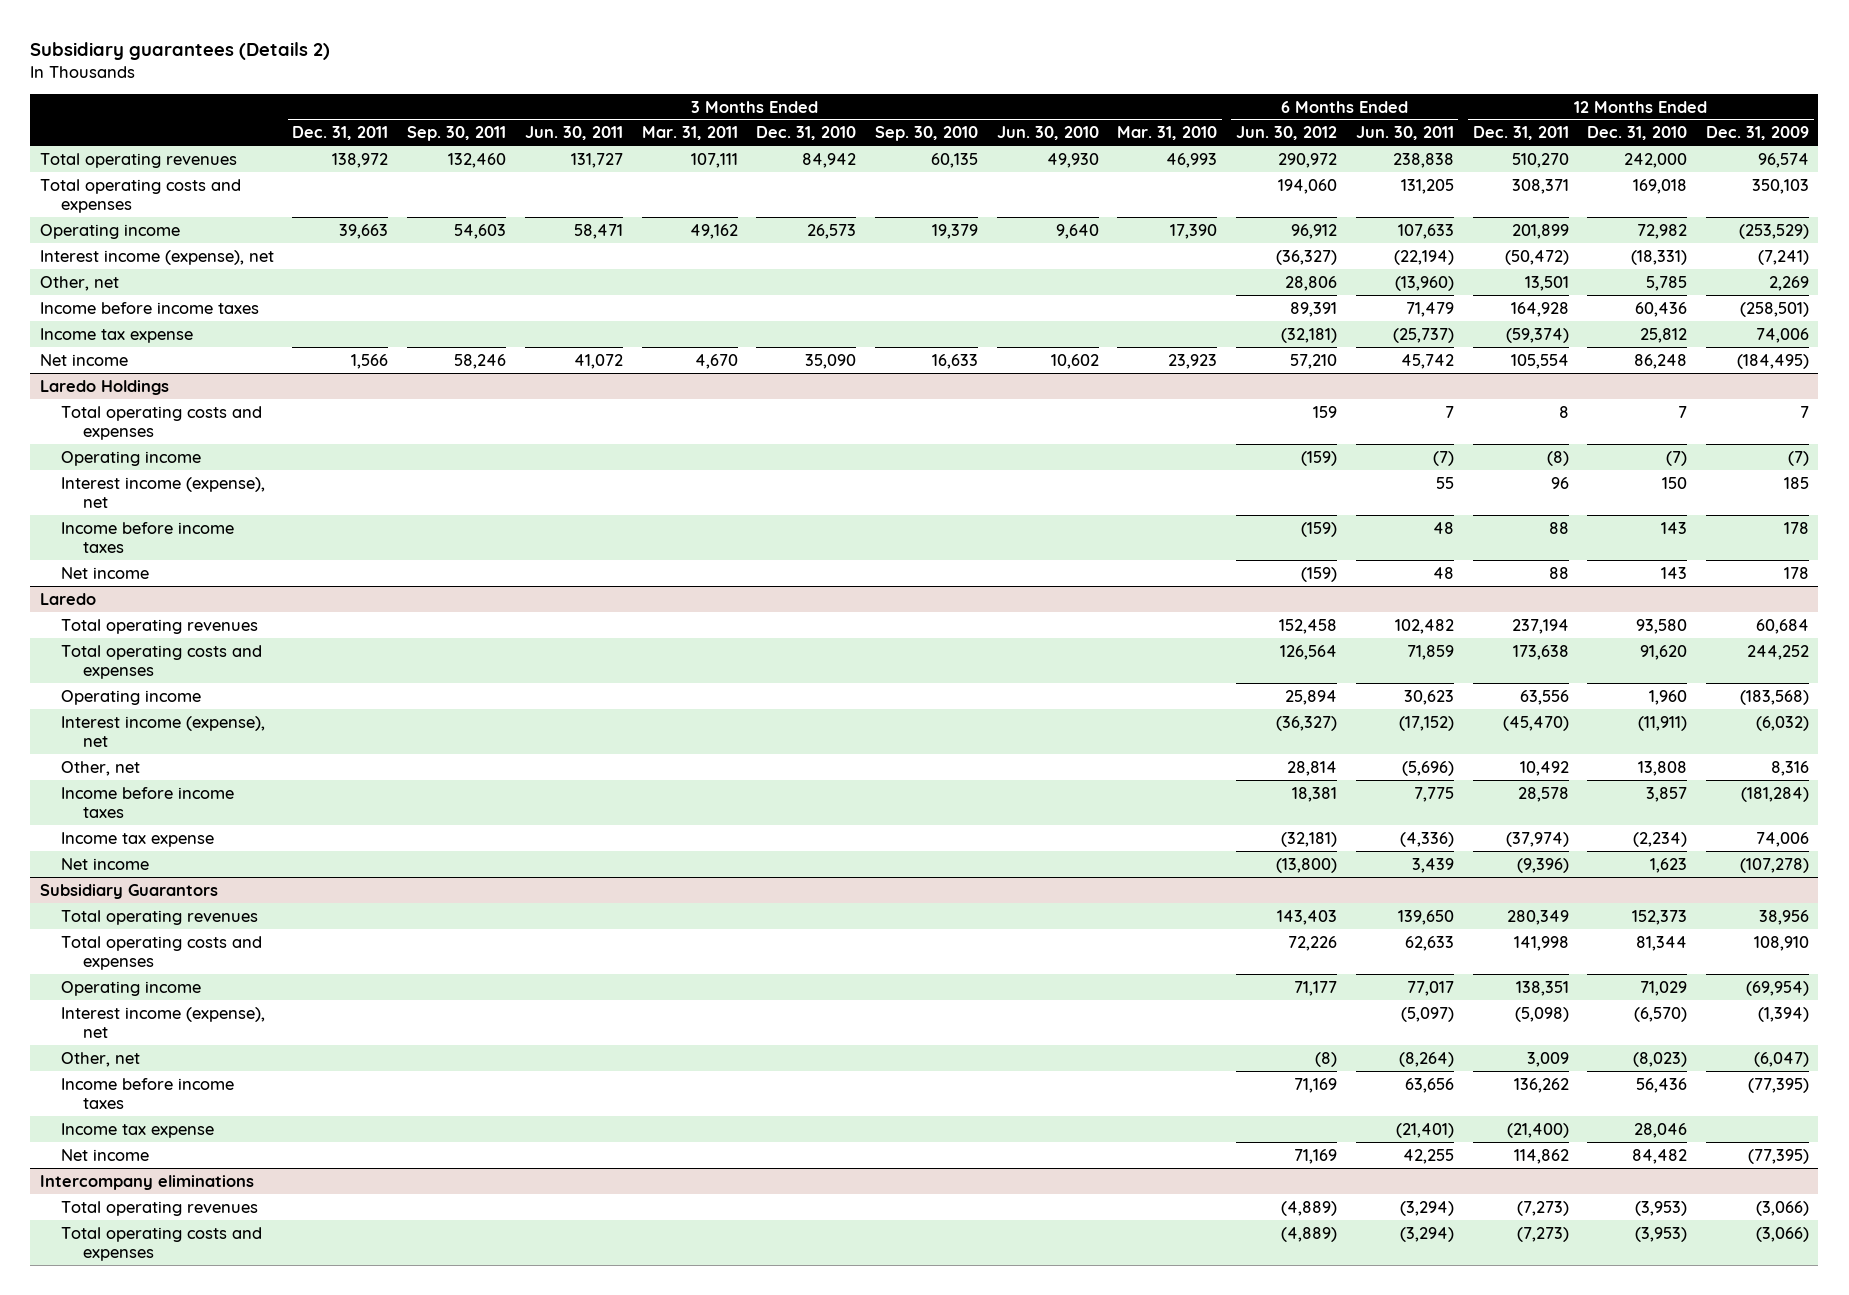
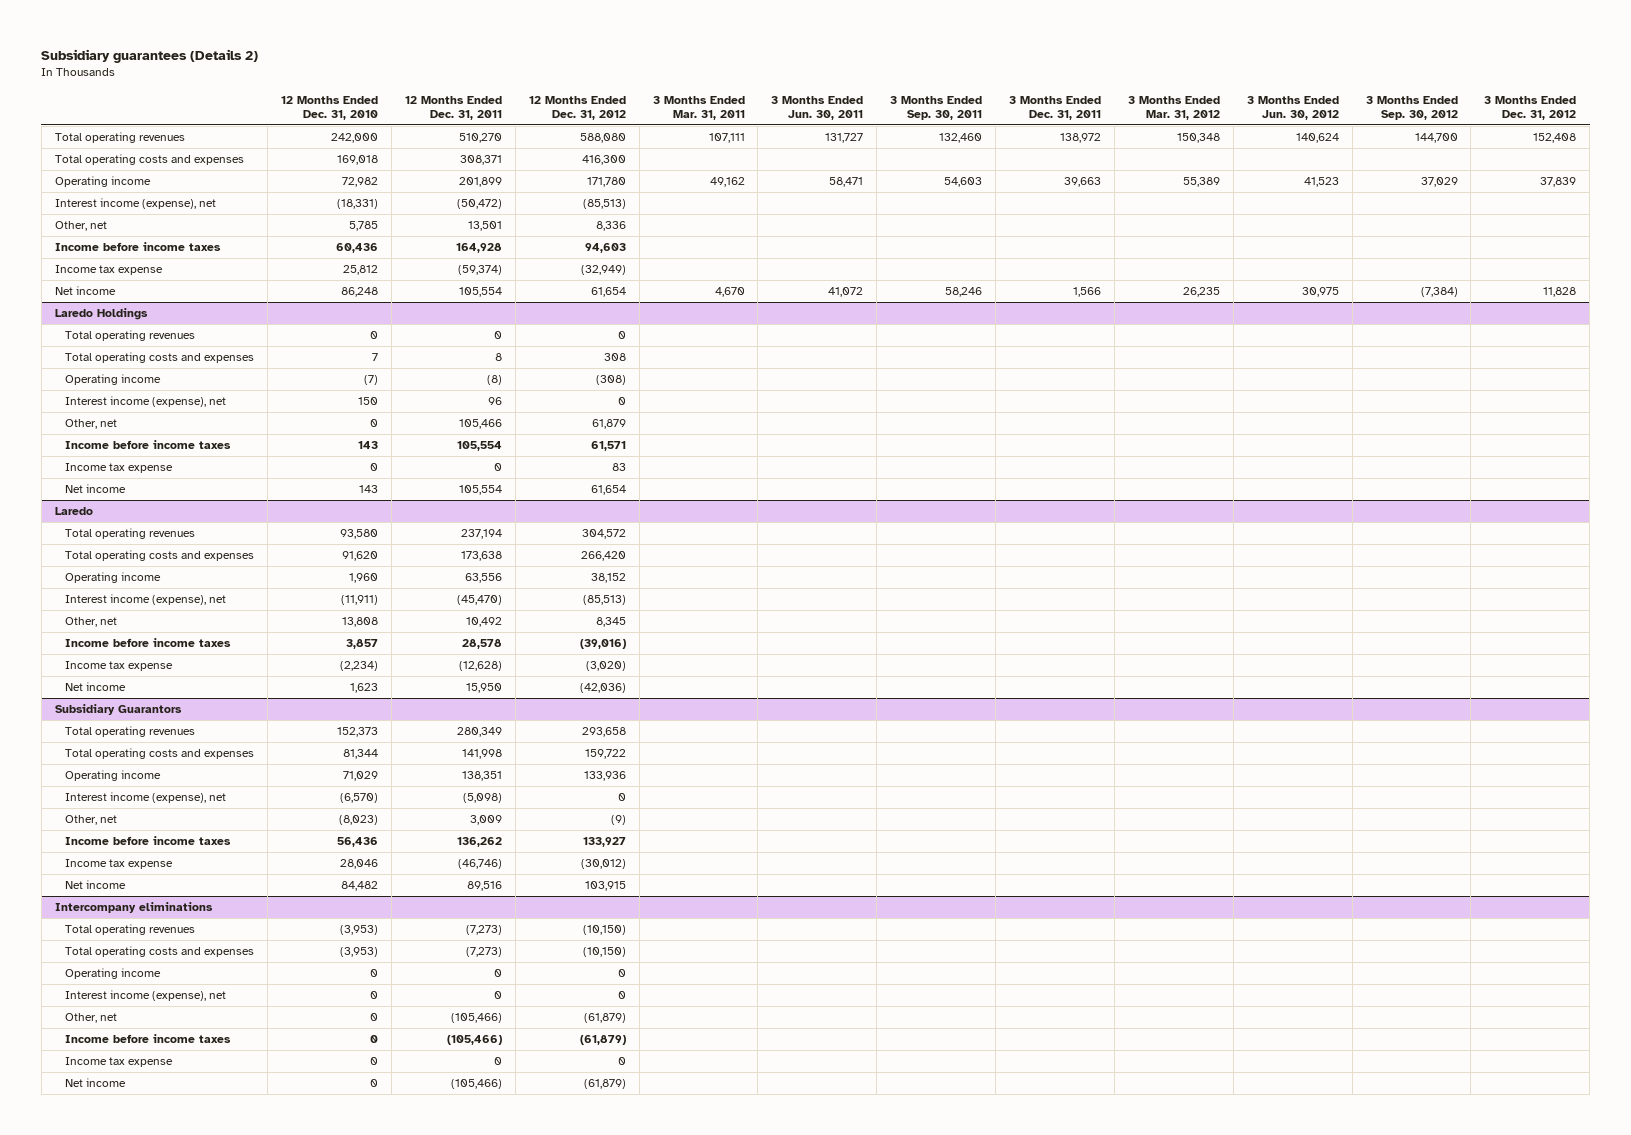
- | 3 Months Ended Dec. 31, 2011 | 3 Months Ended Sep. 30, 2011 | 3 Months Ended Jun. 30, 2011 | 3 Months Ended Mar. 31, 2011 | 3 Months Ended Dec. 31, 2010 | 3 Months Ended Sep. 30, 2010 | 3 Months Ended Jun. 30, 2010 | 3 Months Ended Mar. 31, 2010 | 6 Months Ended Jun. 30, 2012 | 6 Months Ended Jun. 30, 2011 | 12 Months Ended Dec. 31, 2011 | 12 Months Ended Dec. 31, 2010 | 12 Months Ended Dec. 31, 2009
+ | 12 Months Ended Dec. 31, 2010 | 12 Months Ended Dec. 31, 2011 | 12 Months Ended Dec. 31, 2012 | 3 Months Ended Mar. 31, 2011 | 3 Months Ended Jun. 30, 2011 | 3 Months Ended Sep. 30, 2011 | 3 Months Ended Dec. 31, 2011 | 3 Months Ended Mar. 31, 2012 | 3 Months Ended Jun. 30, 2012 | 3 Months Ended Sep. 30, 2012 | 3 Months Ended Dec. 31, 2012
@ Laredo Holdings
+ Total operating revenues | 0 | 0 | 0 | | | | | | | |
- Income before income taxes | | | | | | | | | (159) | 48 | 88 | 143 | 178
- Net income | | | | | | | | | (159) | 48 | 88 | 143 | 178
+ Other, net | 0 | 105,466 | 61,879 | | | | | | | |
+ Income before income taxes | 143 | 105,554 | 61,571 | | | | | | | |
+ Income tax expense | 0 | 0 | 83 | | | | | | | |
+ Net income | 143 | 105,554 | 61,654 | | | | | | | |
@ Laredo
- Income tax expense | | | | | | | | | (32,181) | (4,336) | (37,974) | (2,234) | 74,006
- Net income | | | | | | | | | (13,800) | 3,439 | (9,396) | 1,623 | (107,278)
+ Income tax expense | (2,234) | (12,628) | (3,020) | | | | | | | |
+ Net income | 1,623 | 15,950 | (42,036) | | | | | | | |
@ Subsidiary Guarantors
- Income tax expense | | | | | | | | | | (21,401) | (21,400) | 28,046 |
- Net income | | | | | | | | | 71,169 | 42,255 | 114,862 | 84,482 | (77,395)
+ Income tax expense | 28,046 | (46,746) | (30,012) | | | | | | | |
+ Net income | 84,482 | 89,516 | 103,915 | | | | | | | |
@ Intercompany eliminations
+ Operating income | 0 | 0 | 0 | | | | | | | |
+ Interest income (expense), net | 0 | 0 | 0 | | | | | | | |
+ Other, net | 0 | (105,466) | (61,879) | | | | | | | |
+ Income before income taxes | 0 | (105,466) | (61,879) | | | | | | | |
+ Income tax expense | 0 | 0 | 0 | | | | | | | |
+ Net income | 0 | (105,466) | (61,879) | | | | | | | |

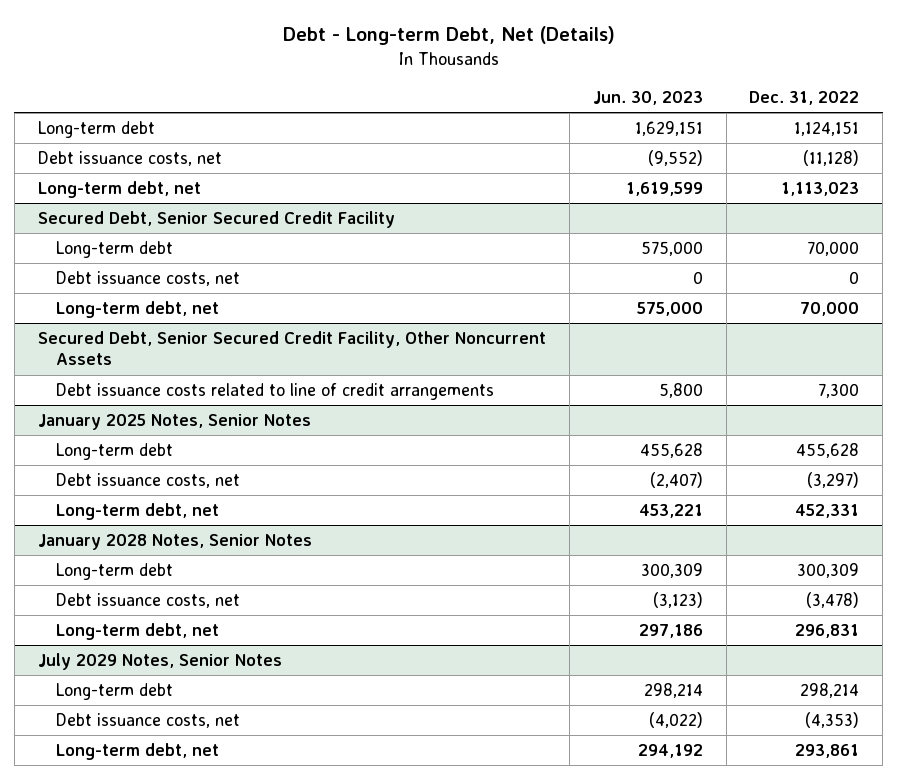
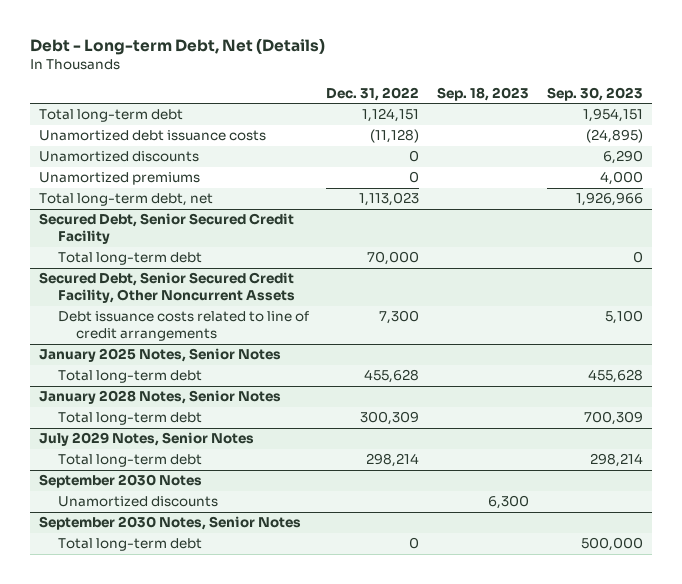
- | Jun. 30, 2023 | Dec. 31, 2022
+ | Dec. 31, 2022 | Sep. 18, 2023 | Sep. 30, 2023
- Long-term debt | 1,629,151 | 1,124,151
- Debt issuance costs, net | (9,552) | (11,128)
- Long-term debt, net | 1,619,599 | 1,113,023
+ Total long-term debt | 1,124,151 | | 1,954,151
+ Unamortized debt issuance costs | (11,128) | | (24,895)
+ Unamortized discounts | 0 | | 6,290
+ Unamortized premiums | 0 | | 4,000
+ Total long-term debt, net | 1,113,023 | | 1,926,966
@ Secured Debt, Senior Secured Credit Facility
- Long-term debt | 575,000 | 70,000
- Debt issuance costs, net | 0 | 0
- Long-term debt, net | 575,000 | 70,000
+ Total long-term debt | 70,000 | | 0
@ January 2025 Notes, Senior Notes
- Long-term debt | 455,628 | 455,628
- Debt issuance costs, net | (2,407) | (3,297)
- Long-term debt, net | 453,221 | 452,331
+ Total long-term debt | 455,628 | | 455,628
@ January 2028 Notes, Senior Notes
- Long-term debt | 300,309 | 300,309
- Debt issuance costs, net | (3,123) | (3,478)
- Long-term debt, net | 297,186 | 296,831
+ Total long-term debt | 300,309 | | 700,309
@ July 2029 Notes, Senior Notes
- Long-term debt | 298,214 | 298,214
- Debt issuance costs, net | (4,022) | (4,353)
- Long-term debt, net | 294,192 | 293,861
+ Total long-term debt | 298,214 | | 298,214
+ September 2030 Notes
+ Unamortized discounts | | 6,300 |
+ September 2030 Notes, Senior Notes
+ Total long-term debt | 0 | | 500,000

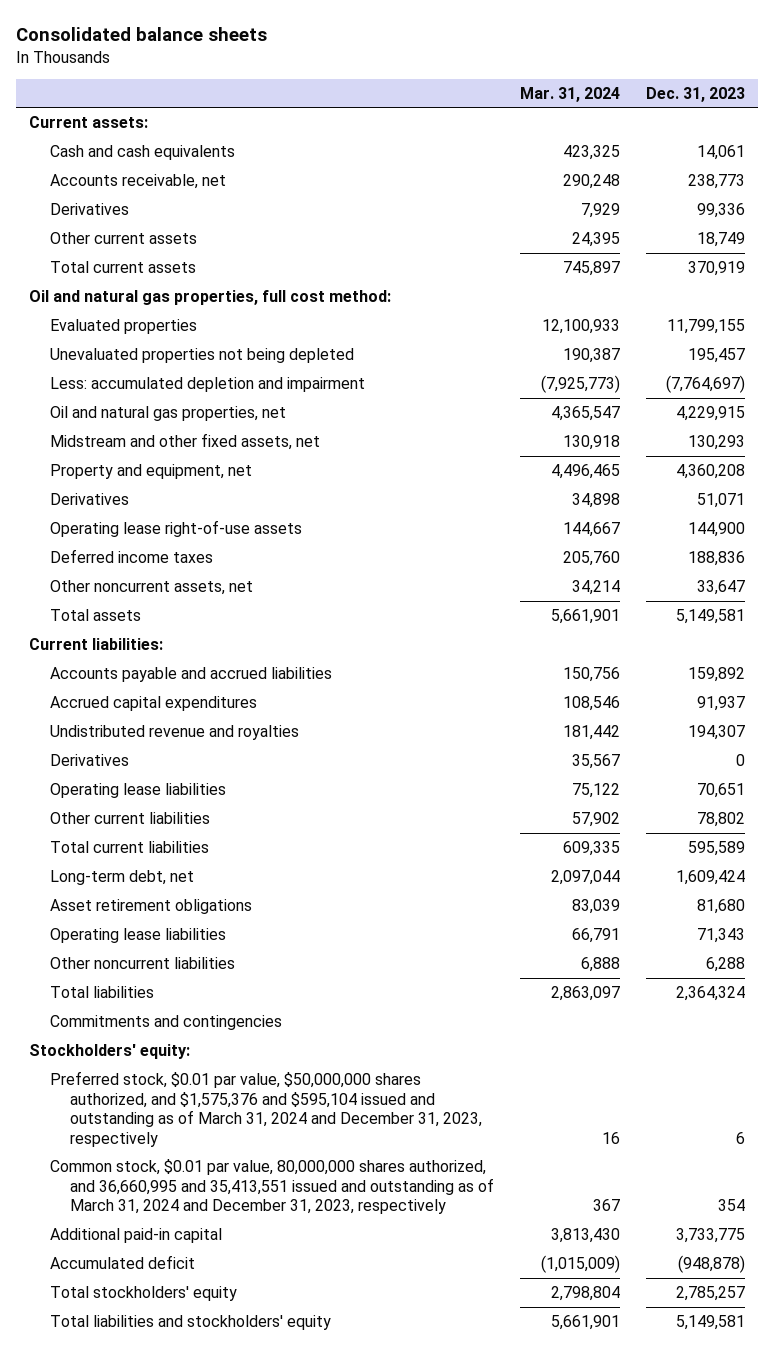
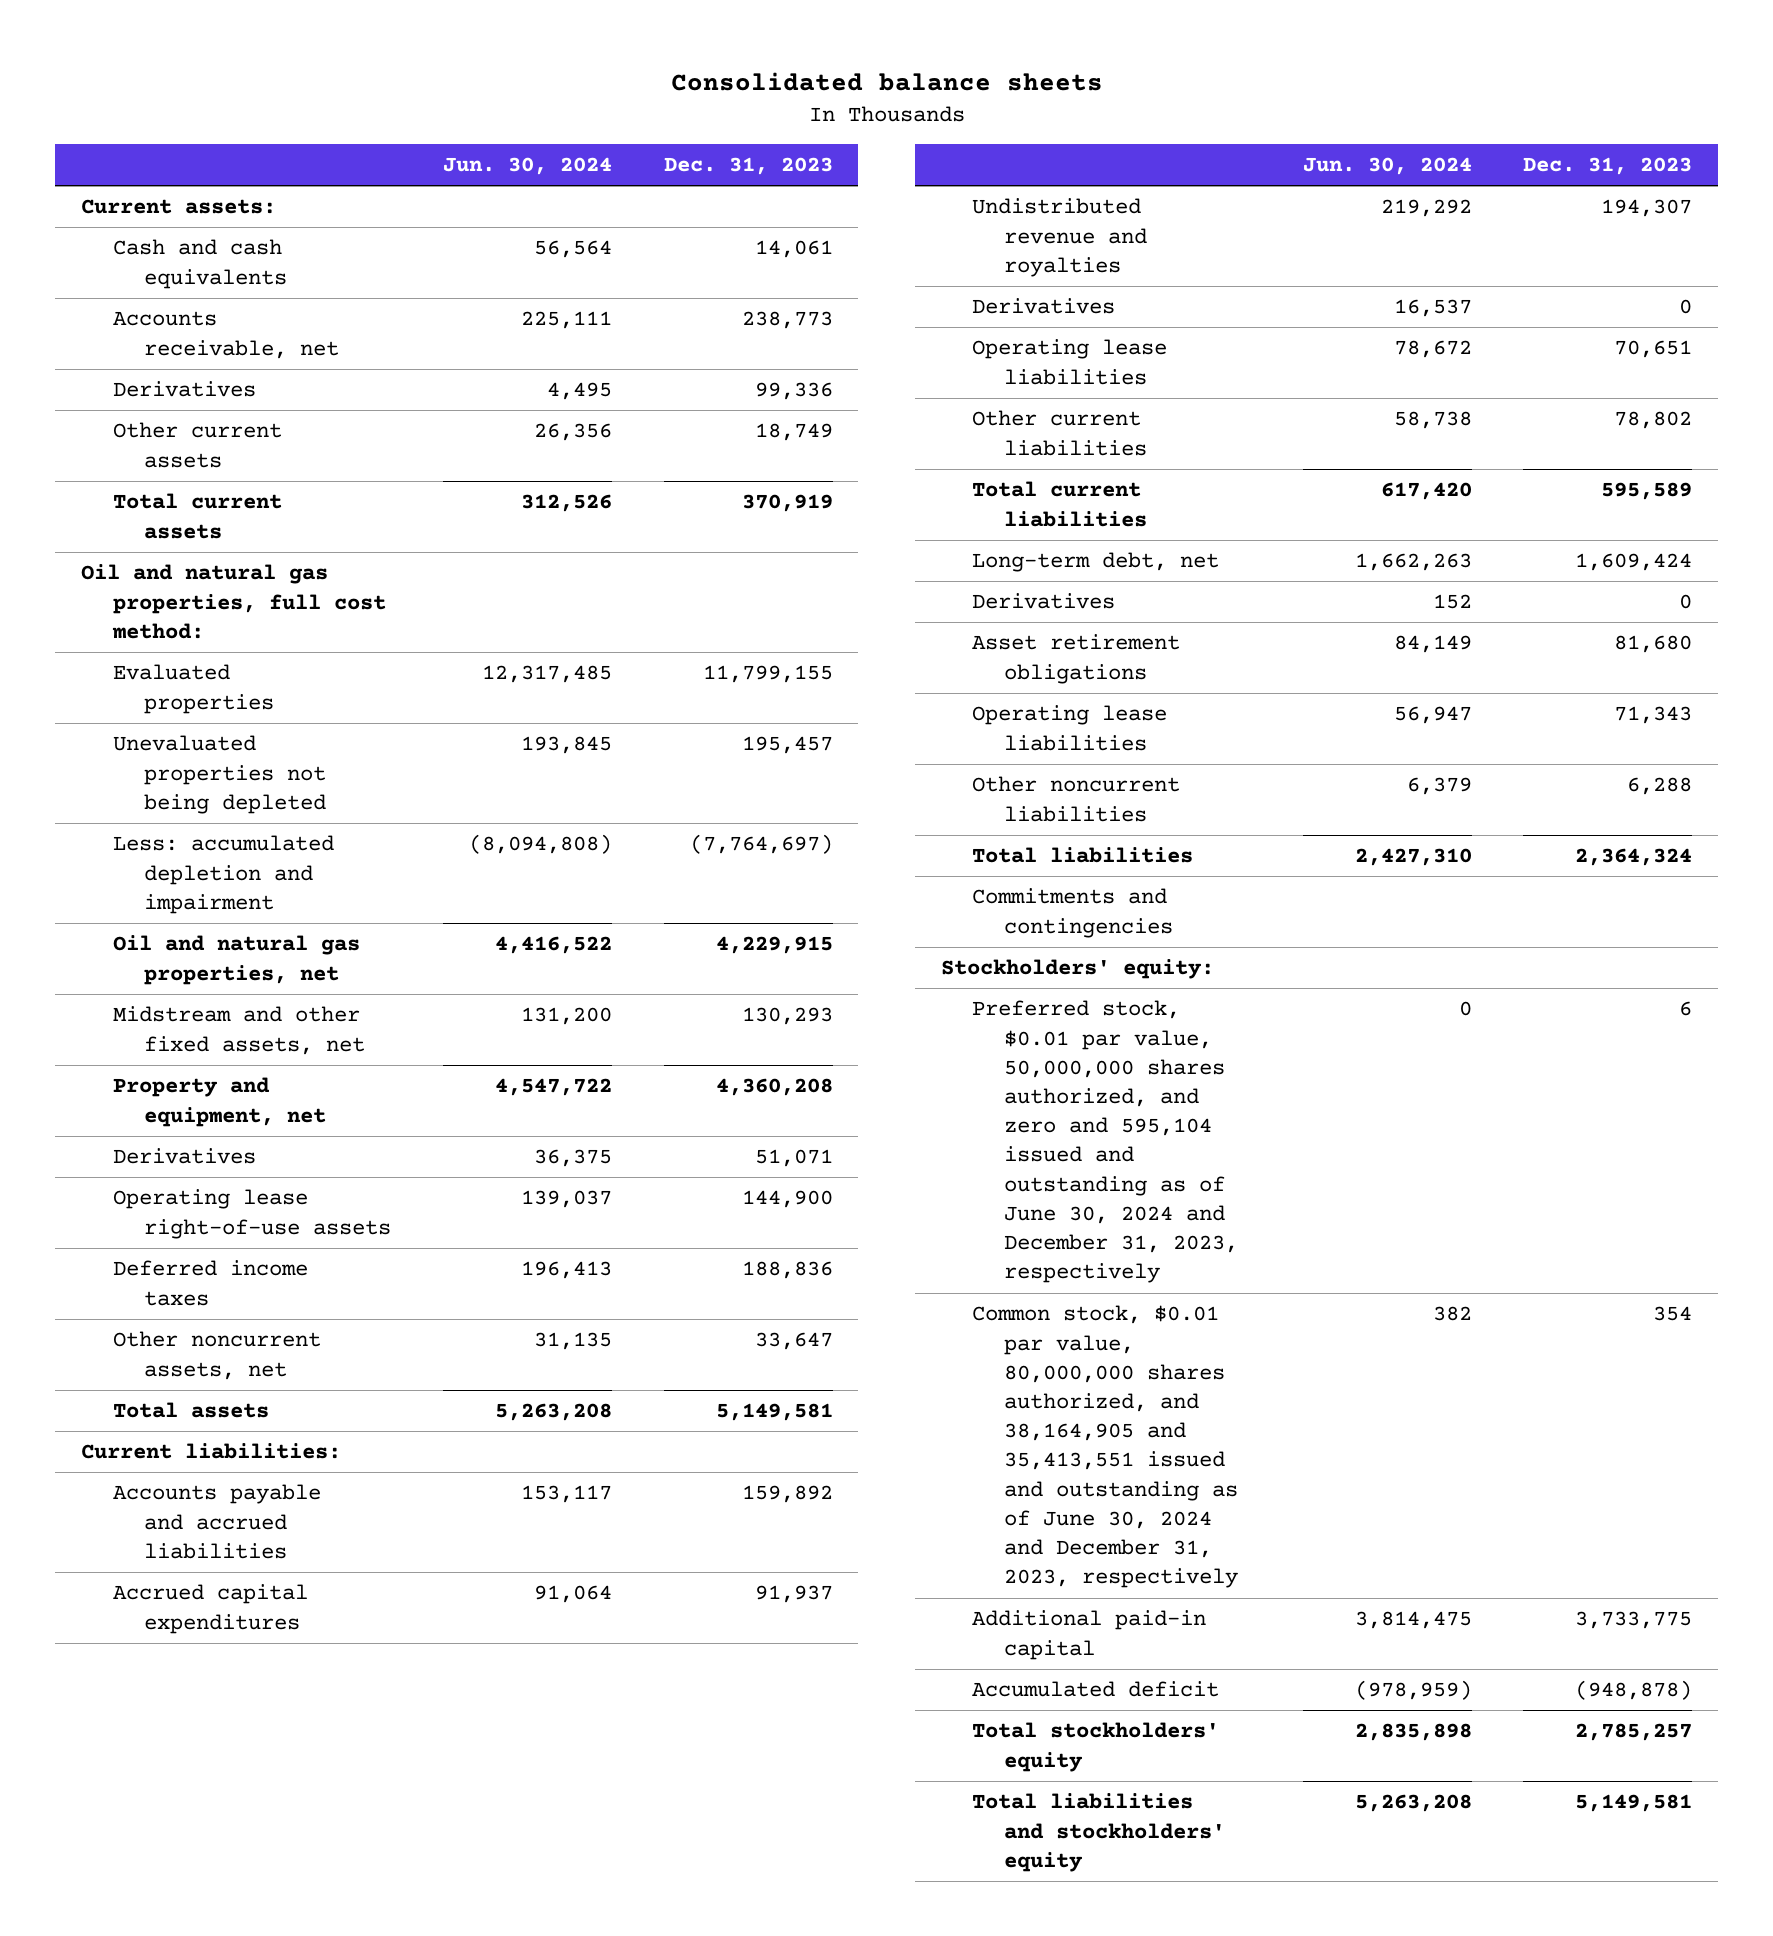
- | Mar. 31, 2024 | Dec. 31, 2023
+ | Jun. 30, 2024 | Dec. 31, 2023
+ Derivatives | 152 | 0
- Preferred stock, $0.01 par value, $50,000,000 shares authorized, and $1,575,376 and $595,104 issued and outstanding as of March 31, 2024 and December 31, 2023, respectively | 16 | 6
- Common stock, $0.01 par value, 80,000,000 shares authorized, and 36,660,995 and 35,413,551 issued and outstanding as of March 31, 2024 and December 31, 2023, respectively | 367 | 354
+ Preferred stock, $0.01 par value, 50,000,000 shares authorized, and zero and 595,104 issued and outstanding as of June 30, 2024 and December 31, 2023, respectively | 0 | 6
+ Common stock, $0.01 par value, 80,000,000 shares authorized, and 38,164,905 and 35,413,551 issued and outstanding as of June 30, 2024 and December 31, 2023, respectively | 382 | 354

